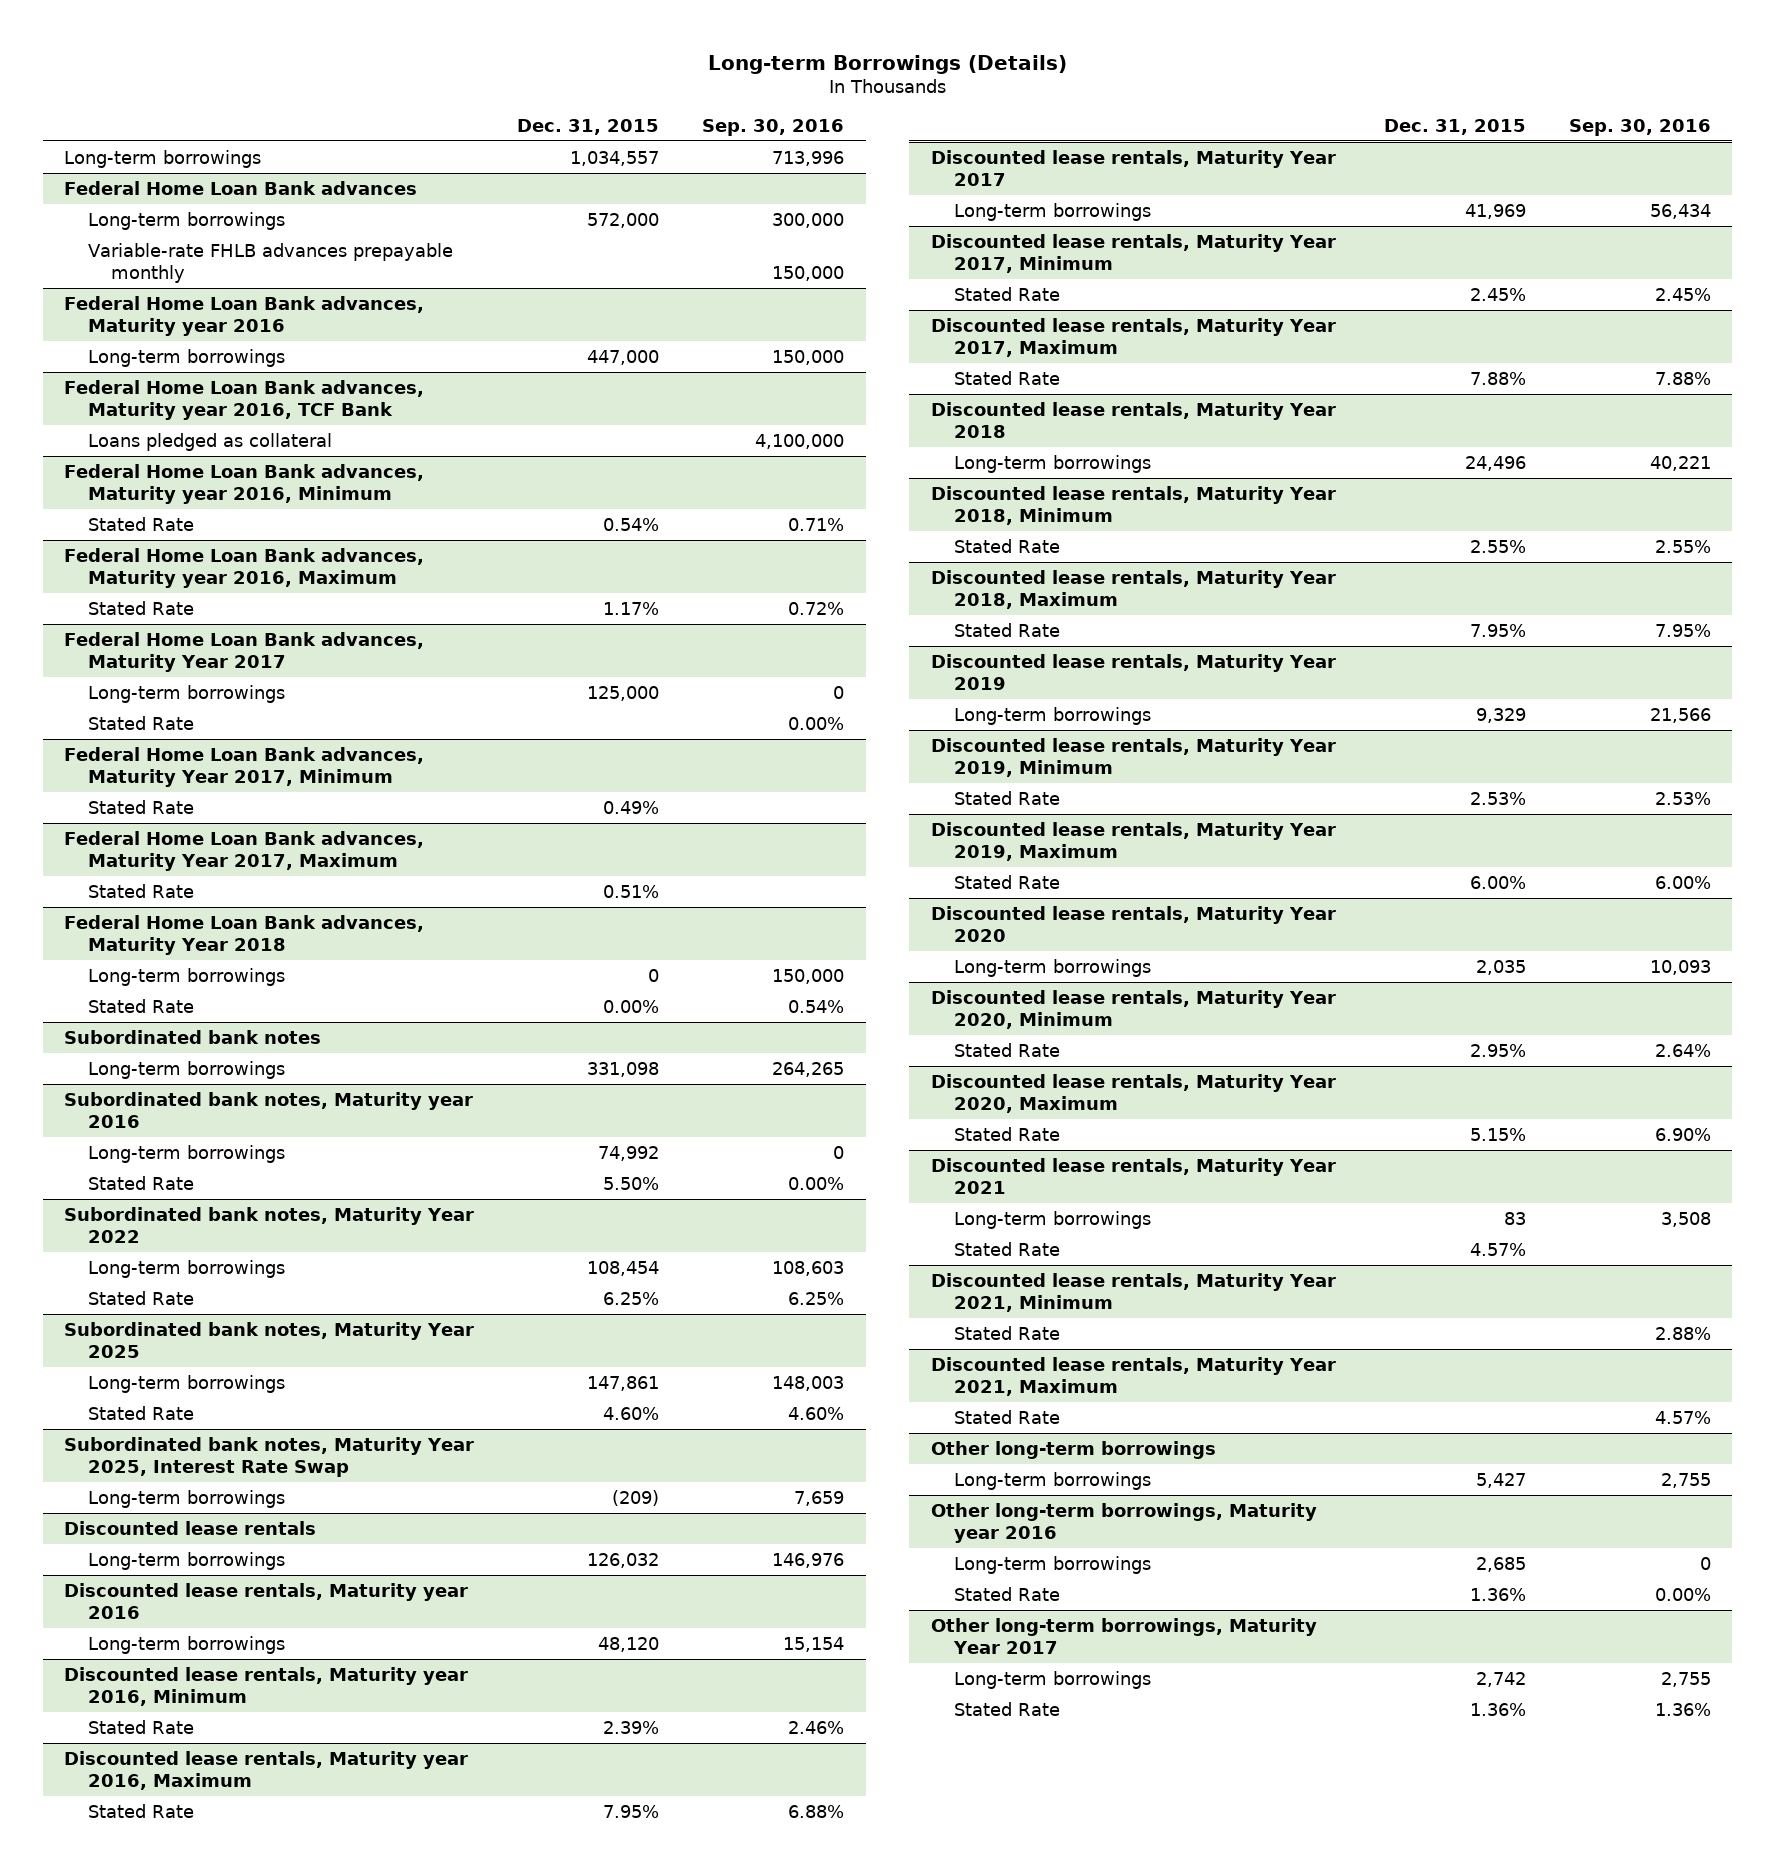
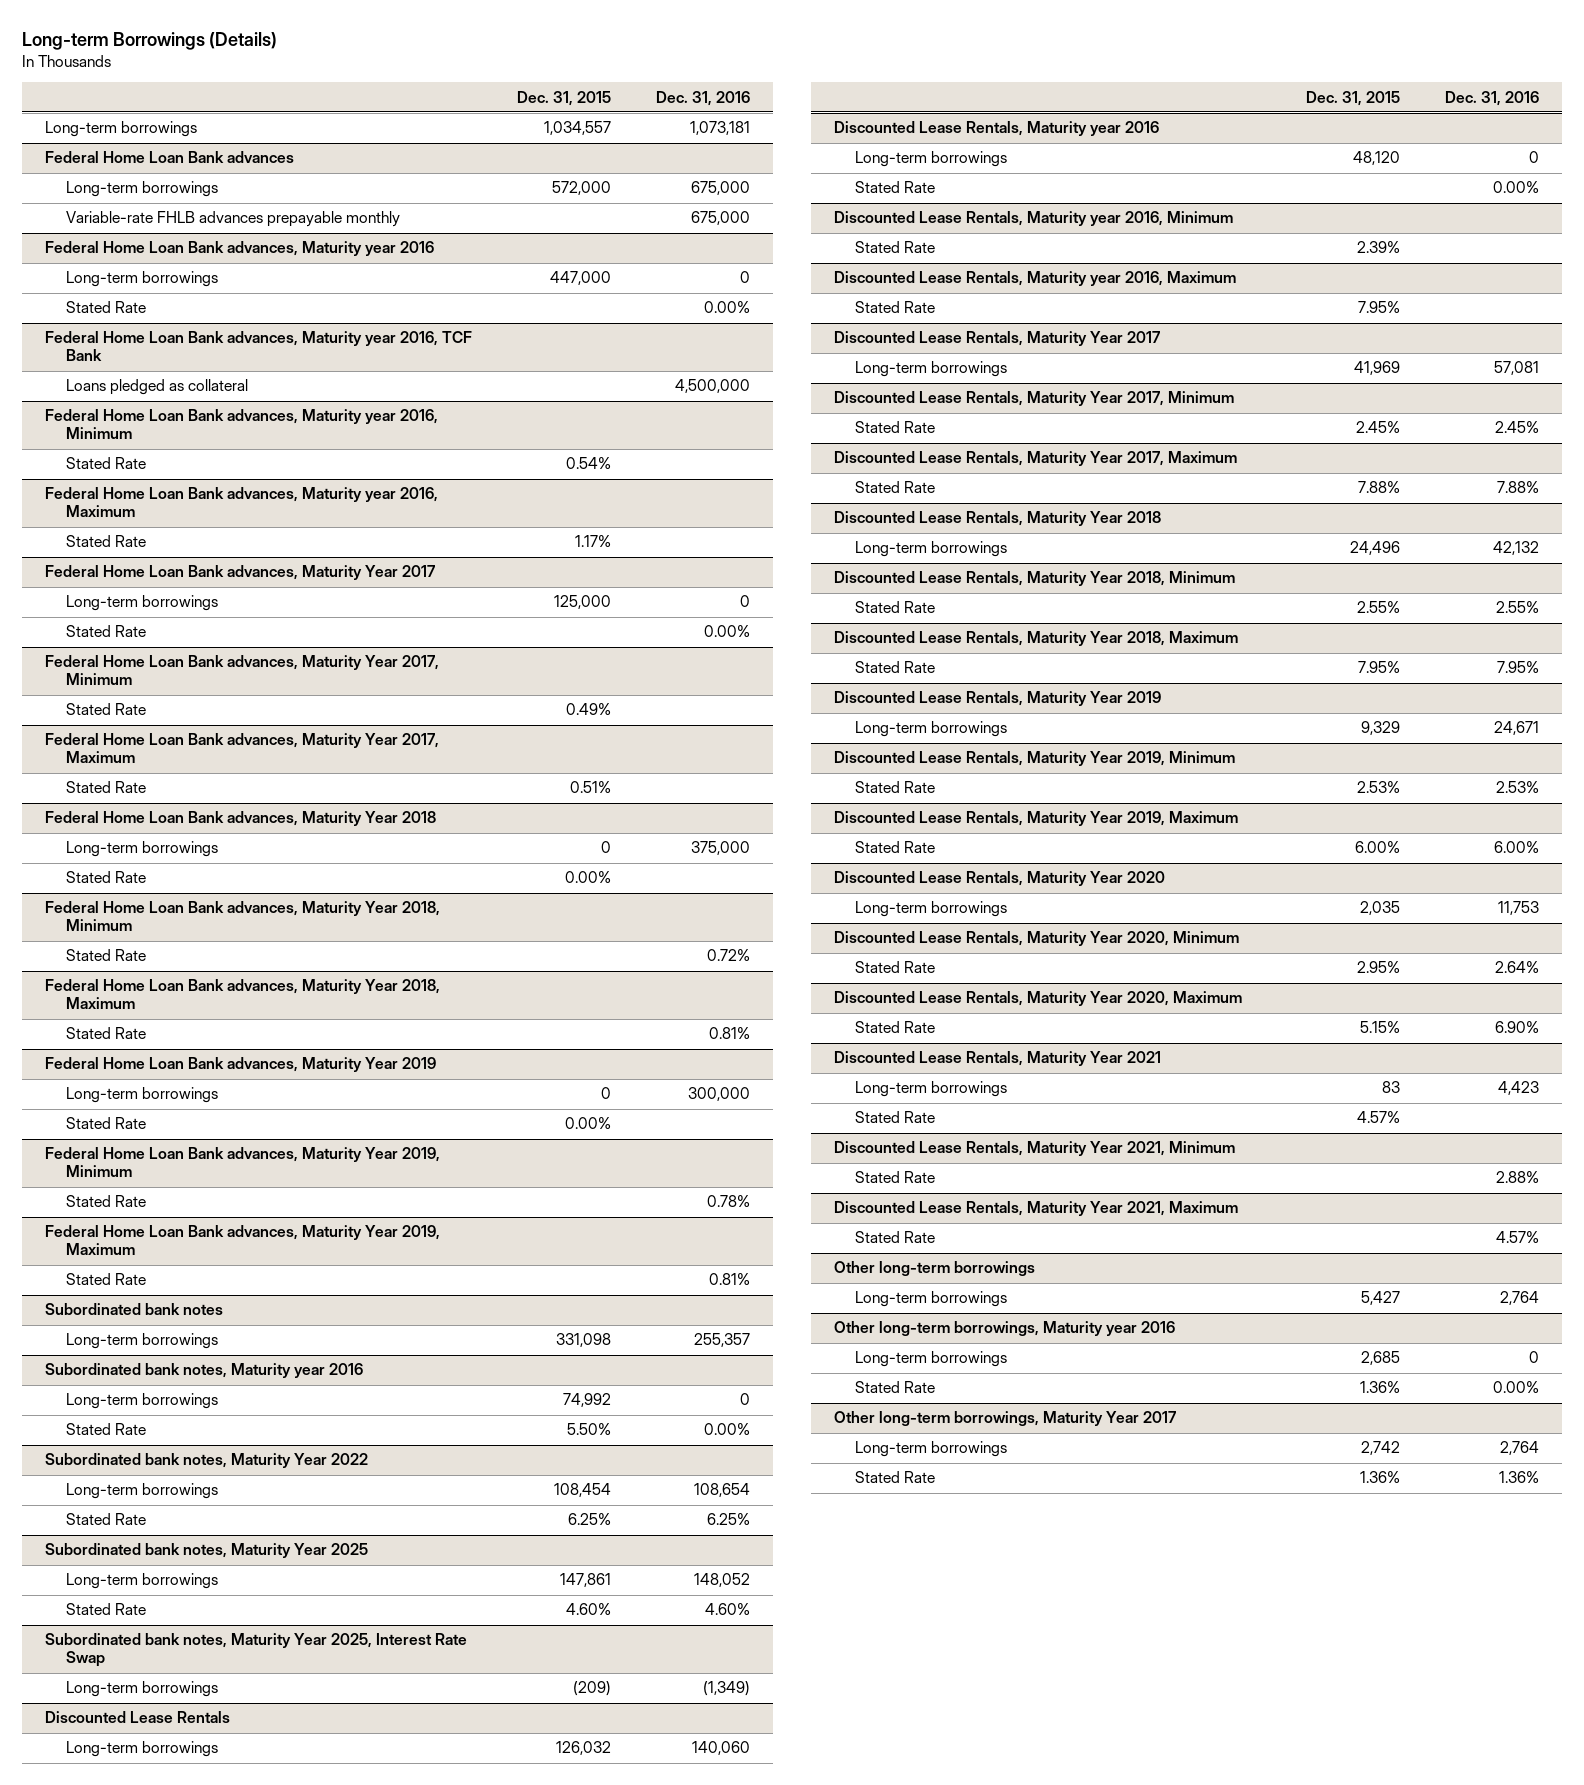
- | Dec. 31, 2015 | Sep. 30, 2016
+ | Dec. 31, 2015 | Dec. 31, 2016
@ Federal Home Loan Bank advances, Maturity year 2016
+ Stated Rate | | 0.00%
+ Federal Home Loan Bank advances, Maturity Year 2018, Minimum
+ Stated Rate | | 0.72%
+ Federal Home Loan Bank advances, Maturity Year 2018, Maximum
+ Stated Rate | | 0.81%
+ Federal Home Loan Bank advances, Maturity Year 2019
+ Long-term borrowings | 0 | 300,000
+ Stated Rate | 0.00% |
+ Federal Home Loan Bank advances, Maturity Year 2019, Minimum
+ Stated Rate | | 0.78%
+ Federal Home Loan Bank advances, Maturity Year 2019, Maximum
+ Stated Rate | | 0.81%
- Discounted lease rentals
+ Discounted Lease Rentals
- Discounted lease rentals, Maturity year 2016
+ Discounted Lease Rentals, Maturity year 2016
- Discounted lease rentals, Maturity year 2016, Minimum
+ Stated Rate | | 0.00%
+ Discounted Lease Rentals, Maturity year 2016, Minimum
- Discounted lease rentals, Maturity year 2016, Maximum
+ Discounted Lease Rentals, Maturity year 2016, Maximum
- Discounted lease rentals, Maturity Year 2017
+ Discounted Lease Rentals, Maturity Year 2017
- Discounted lease rentals, Maturity Year 2017, Minimum
+ Discounted Lease Rentals, Maturity Year 2017, Minimum
- Discounted lease rentals, Maturity Year 2017, Maximum
+ Discounted Lease Rentals, Maturity Year 2017, Maximum
- Discounted lease rentals, Maturity Year 2018
+ Discounted Lease Rentals, Maturity Year 2018
- Discounted lease rentals, Maturity Year 2018, Minimum
+ Discounted Lease Rentals, Maturity Year 2018, Minimum
- Discounted lease rentals, Maturity Year 2018, Maximum
+ Discounted Lease Rentals, Maturity Year 2018, Maximum
- Discounted lease rentals, Maturity Year 2019
+ Discounted Lease Rentals, Maturity Year 2019
- Discounted lease rentals, Maturity Year 2019, Minimum
+ Discounted Lease Rentals, Maturity Year 2019, Minimum
- Discounted lease rentals, Maturity Year 2019, Maximum
+ Discounted Lease Rentals, Maturity Year 2019, Maximum
- Discounted lease rentals, Maturity Year 2020
+ Discounted Lease Rentals, Maturity Year 2020
- Discounted lease rentals, Maturity Year 2020, Minimum
+ Discounted Lease Rentals, Maturity Year 2020, Minimum
- Discounted lease rentals, Maturity Year 2020, Maximum
+ Discounted Lease Rentals, Maturity Year 2020, Maximum
- Discounted lease rentals, Maturity Year 2021
+ Discounted Lease Rentals, Maturity Year 2021
- Discounted lease rentals, Maturity Year 2021, Minimum
+ Discounted Lease Rentals, Maturity Year 2021, Minimum
- Discounted lease rentals, Maturity Year 2021, Maximum
+ Discounted Lease Rentals, Maturity Year 2021, Maximum

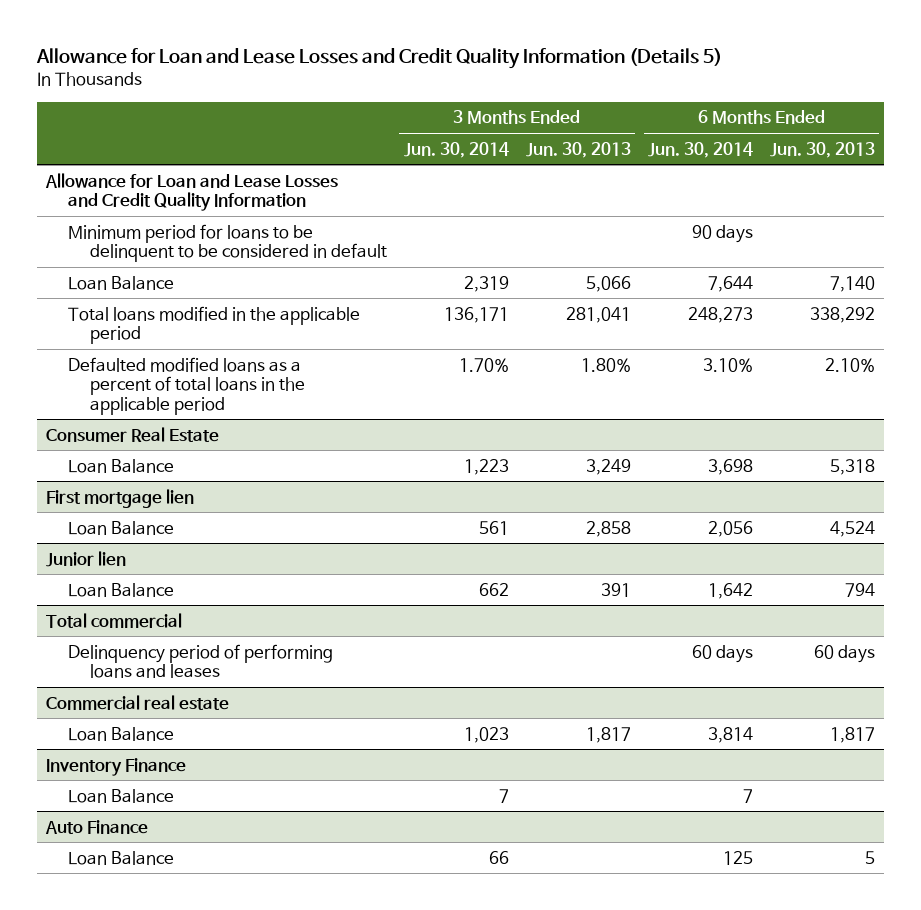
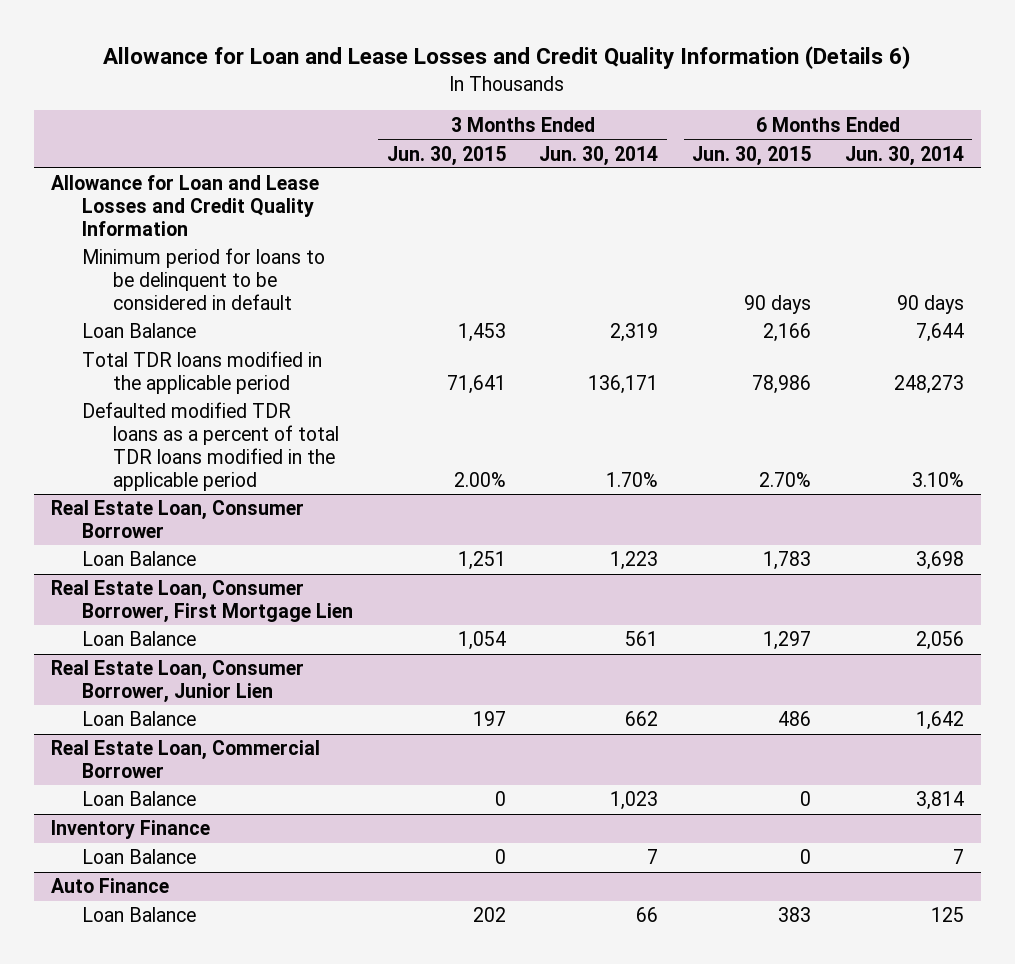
- Allowance for Loan and Lease Losses and Credit Quality Information (Details 5)
+ Allowance for Loan and Lease Losses and Credit Quality Information (Details 6)
- | 3 Months Ended Jun. 30, 2014 | 3 Months Ended Jun. 30, 2013 | 6 Months Ended Jun. 30, 2014 | 6 Months Ended Jun. 30, 2013
+ | 3 Months Ended Jun. 30, 2015 | 3 Months Ended Jun. 30, 2014 | 6 Months Ended Jun. 30, 2015 | 6 Months Ended Jun. 30, 2014
- Total loans modified in the applicable period | 136,171 | 281,041 | 248,273 | 338,292
- Defaulted modified loans as a percent of total loans in the applicable period | 1.70% | 1.80% | 3.10% | 2.10%
- Consumer Real Estate
+ Total TDR loans modified in the applicable period | 71,641 | 136,171 | 78,986 | 248,273
+ Defaulted modified TDR loans as a percent of total TDR loans modified in the applicable period | 2.00% | 1.70% | 2.70% | 3.10%
+ Real Estate Loan, Consumer Borrower
- First mortgage lien
+ Real Estate Loan, Consumer Borrower, First Mortgage Lien
- Junior lien
+ Real Estate Loan, Consumer Borrower, Junior Lien
- Total commercial
- Delinquency period of performing loans and leases | | | 60 days | 60 days
- Commercial real estate
+ Real Estate Loan, Commercial Borrower

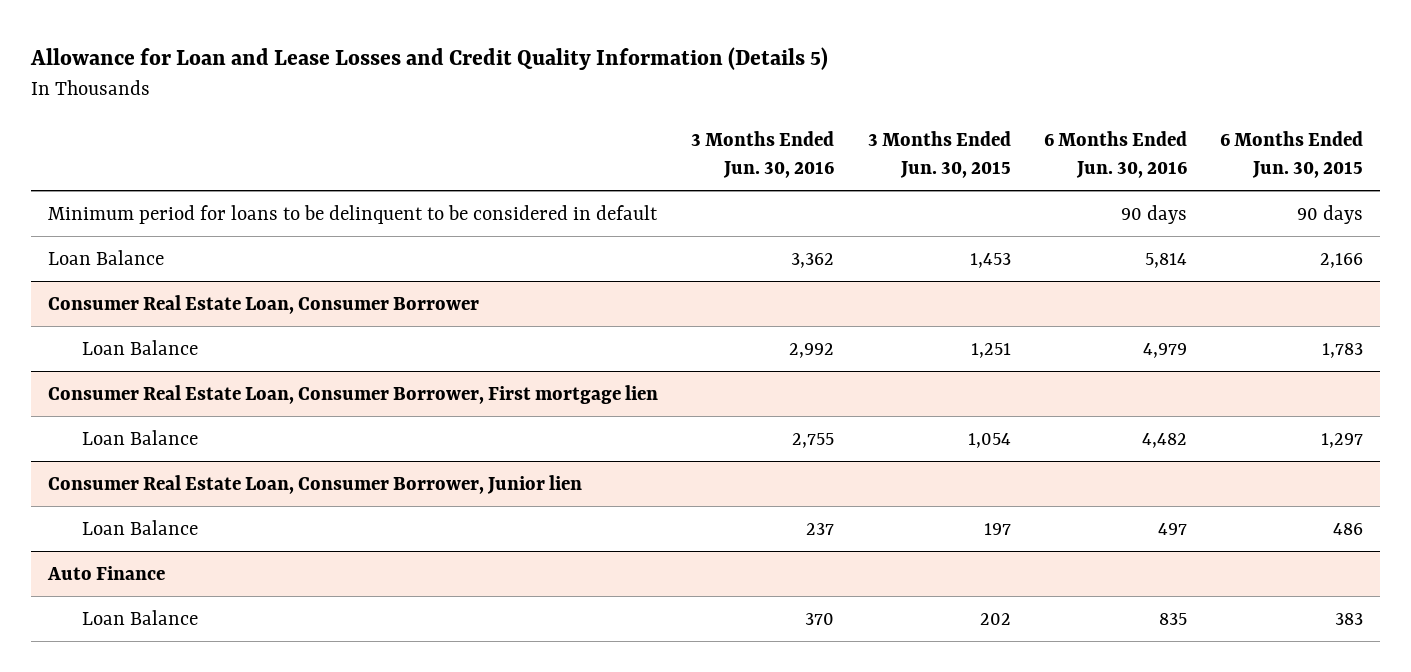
- Allowance for Loan and Lease Losses and Credit Quality Information (Details 6)
+ Allowance for Loan and Lease Losses and Credit Quality Information (Details 5)
- | 3 Months Ended Jun. 30, 2015 | 3 Months Ended Jun. 30, 2014 | 6 Months Ended Jun. 30, 2015 | 6 Months Ended Jun. 30, 2014
+ | 3 Months Ended Jun. 30, 2016 | 3 Months Ended Jun. 30, 2015 | 6 Months Ended Jun. 30, 2016 | 6 Months Ended Jun. 30, 2015
- Allowance for Loan and Lease Losses and Credit Quality Information
- Total TDR loans modified in the applicable period | 71,641 | 136,171 | 78,986 | 248,273
- Defaulted modified TDR loans as a percent of total TDR loans modified in the applicable period | 2.00% | 1.70% | 2.70% | 3.10%
- Real Estate Loan, Consumer Borrower
+ Consumer Real Estate Loan, Consumer Borrower
- Real Estate Loan, Consumer Borrower, First Mortgage Lien
+ Consumer Real Estate Loan, Consumer Borrower, First mortgage lien
- Real Estate Loan, Consumer Borrower, Junior Lien
+ Consumer Real Estate Loan, Consumer Borrower, Junior lien
- Real Estate Loan, Commercial Borrower
- Loan Balance | 0 | 1,023 | 0 | 3,814
- Inventory Finance
- Loan Balance | 0 | 7 | 0 | 7

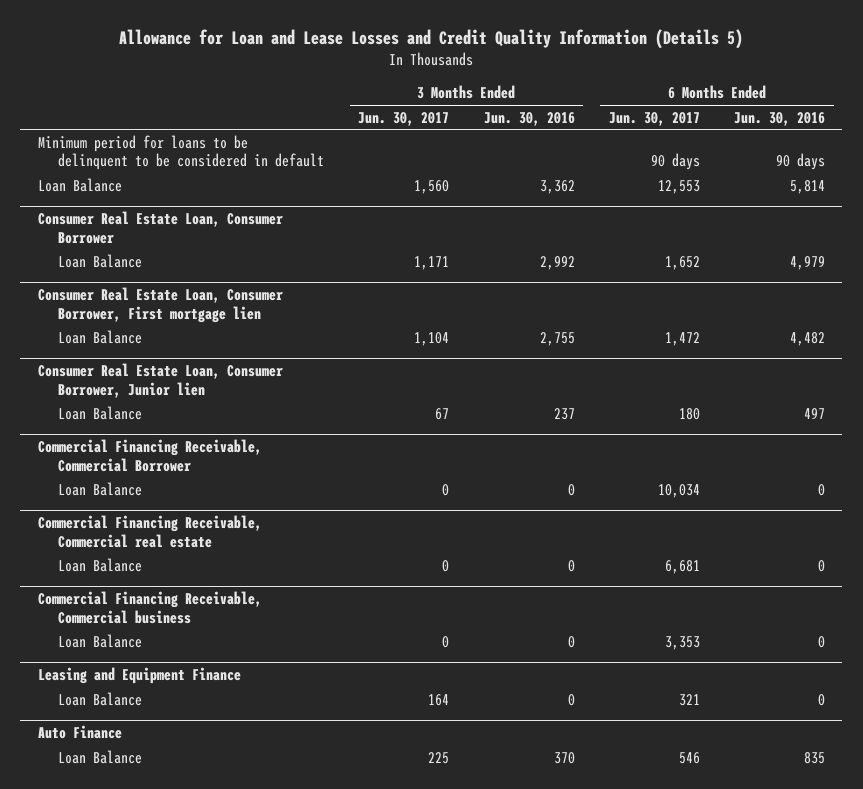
- | 3 Months Ended Jun. 30, 2016 | 3 Months Ended Jun. 30, 2015 | 6 Months Ended Jun. 30, 2016 | 6 Months Ended Jun. 30, 2015
+ | 3 Months Ended Jun. 30, 2017 | 3 Months Ended Jun. 30, 2016 | 6 Months Ended Jun. 30, 2017 | 6 Months Ended Jun. 30, 2016
+ Commercial Financing Receivable, Commercial Borrower
+ Loan Balance | 0 | 0 | 10,034 | 0
+ Commercial Financing Receivable, Commercial real estate
+ Loan Balance | 0 | 0 | 6,681 | 0
+ Commercial Financing Receivable, Commercial business
+ Loan Balance | 0 | 0 | 3,353 | 0
+ Leasing and Equipment Finance
+ Loan Balance | 164 | 0 | 321 | 0

